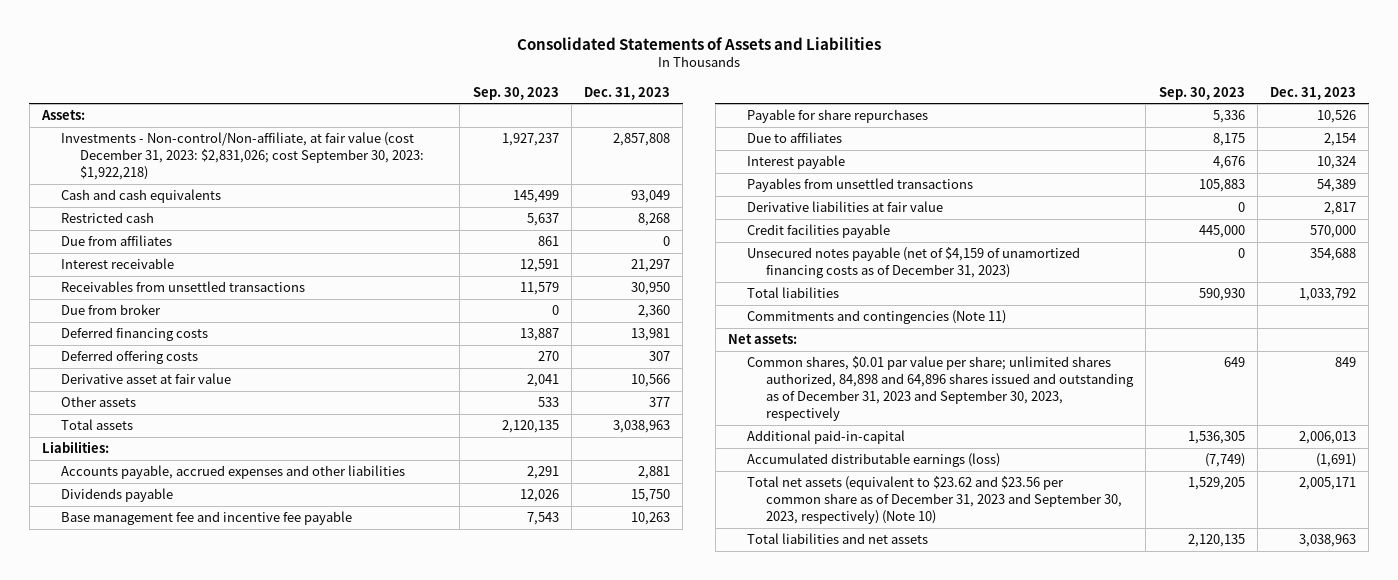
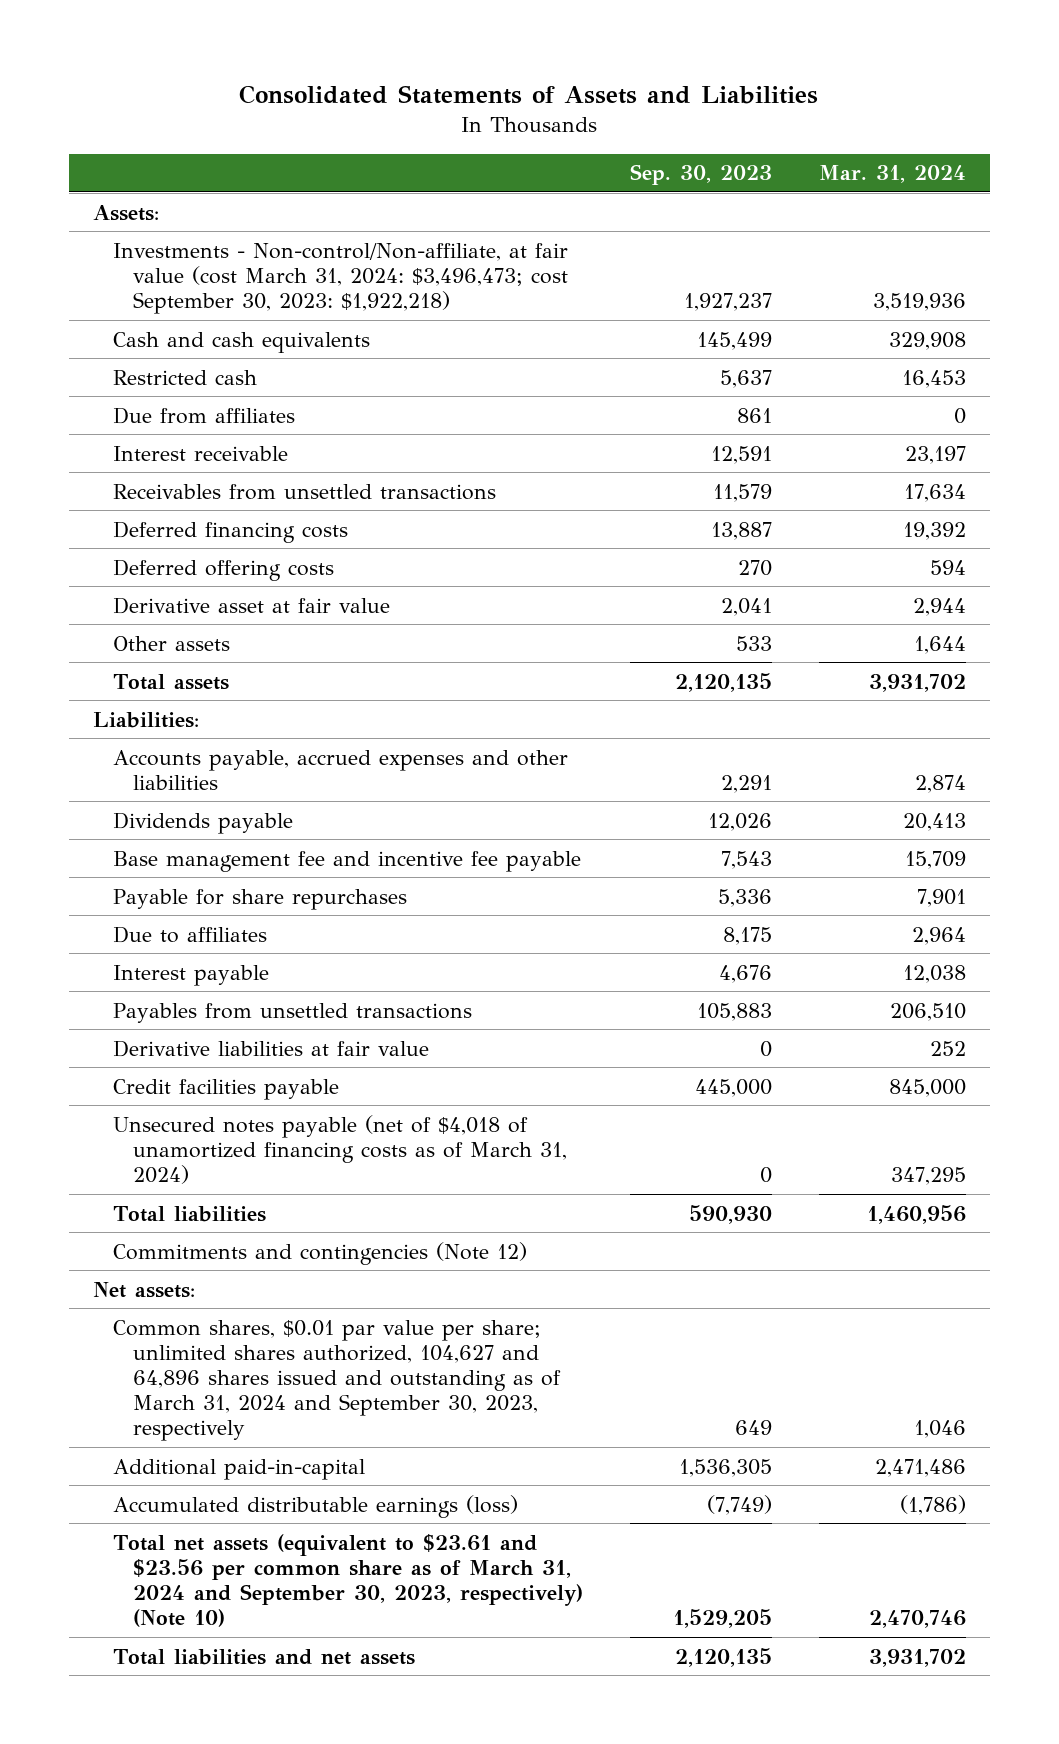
- | Sep. 30, 2023 | Dec. 31, 2023
+ | Sep. 30, 2023 | Mar. 31, 2024
- Investments - Non-control/Non-affiliate, at fair value (cost December 31, 2023: $2,831,026; cost September 30, 2023: $1,922,218) | 1,927,237 | 2,857,808
+ Investments - Non-control/Non-affiliate, at fair value (cost March 31, 2024: $3,496,473; cost September 30, 2023: $1,922,218) | 1,927,237 | 3,519,936
- Due from broker | 0 | 2,360
- Unsecured notes payable (net of $4,159 of unamortized financing costs as of December 31, 2023) | 0 | 354,688
+ Unsecured notes payable (net of $4,018 of unamortized financing costs as of March 31, 2024) | 0 | 347,295
- Commitments and contingencies (Note 11)
+ Commitments and contingencies (Note 12)
- Common shares, $0.01 par value per share; unlimited shares authorized, 84,898 and 64,896 shares issued and outstanding as of December 31, 2023 and September 30, 2023, respectively | 649 | 849
+ Common shares, $0.01 par value per share; unlimited shares authorized, 104,627 and 64,896 shares issued and outstanding as of March 31, 2024 and September 30, 2023, respectively | 649 | 1,046
- Total net assets (equivalent to $23.62 and $23.56 per common share as of December 31, 2023 and September 30, 2023, respectively) (Note 10) | 1,529,205 | 2,005,171
+ Total net assets (equivalent to $23.61 and $23.56 per common share as of March 31, 2024 and September 30, 2023, respectively) (Note 10) | 1,529,205 | 2,470,746

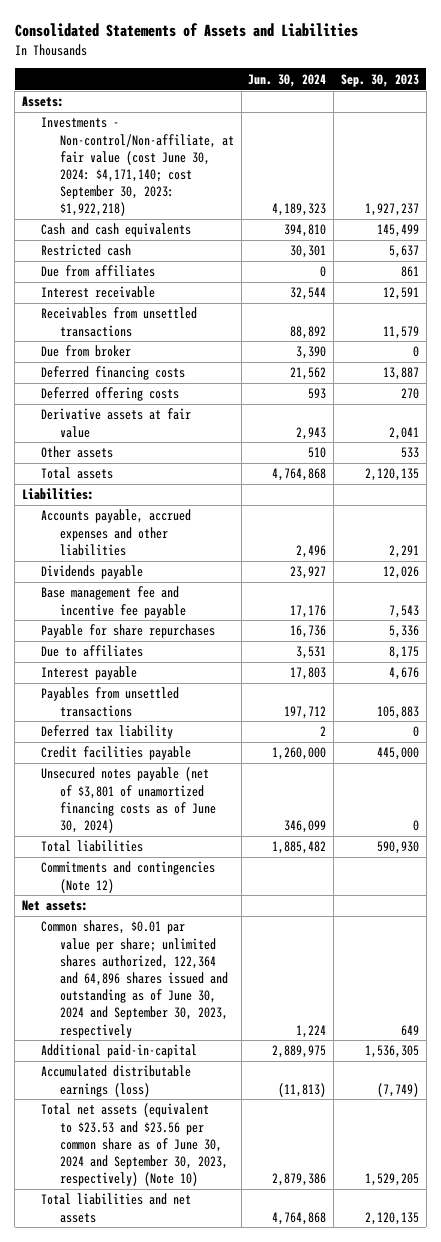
- | Sep. 30, 2023 | Mar. 31, 2024
+ | Jun. 30, 2024 | Sep. 30, 2023
- Investments - Non-control/Non-affiliate, at fair value (cost March 31, 2024: $3,496,473; cost September 30, 2023: $1,922,218) | 1,927,237 | 3,519,936
+ Investments - Non-control/Non-affiliate, at fair value (cost June 30, 2024: $4,171,140; cost September 30, 2023: $1,922,218) | 4,189,323 | 1,927,237
+ Due from broker | 3,390 | 0
- Derivative asset at fair value | 2,041 | 2,944
+ Derivative assets at fair value | 2,943 | 2,041
- Derivative liabilities at fair value | 0 | 252
+ Deferred tax liability | 2 | 0
- Unsecured notes payable (net of $4,018 of unamortized financing costs as of March 31, 2024) | 0 | 347,295
+ Unsecured notes payable (net of $3,801 of unamortized financing costs as of June 30, 2024) | 346,099 | 0
- Common shares, $0.01 par value per share; unlimited shares authorized, 104,627 and 64,896 shares issued and outstanding as of March 31, 2024 and September 30, 2023, respectively | 649 | 1,046
+ Common shares, $0.01 par value per share; unlimited shares authorized, 122,364 and 64,896 shares issued and outstanding as of June 30, 2024 and September 30, 2023, respectively | 1,224 | 649
- Total net assets (equivalent to $23.61 and $23.56 per common share as of March 31, 2024 and September 30, 2023, respectively) (Note 10) | 1,529,205 | 2,470,746
+ Total net assets (equivalent to $23.53 and $23.56 per common share as of June 30, 2024 and September 30, 2023, respectively) (Note 10) | 2,879,386 | 1,529,205

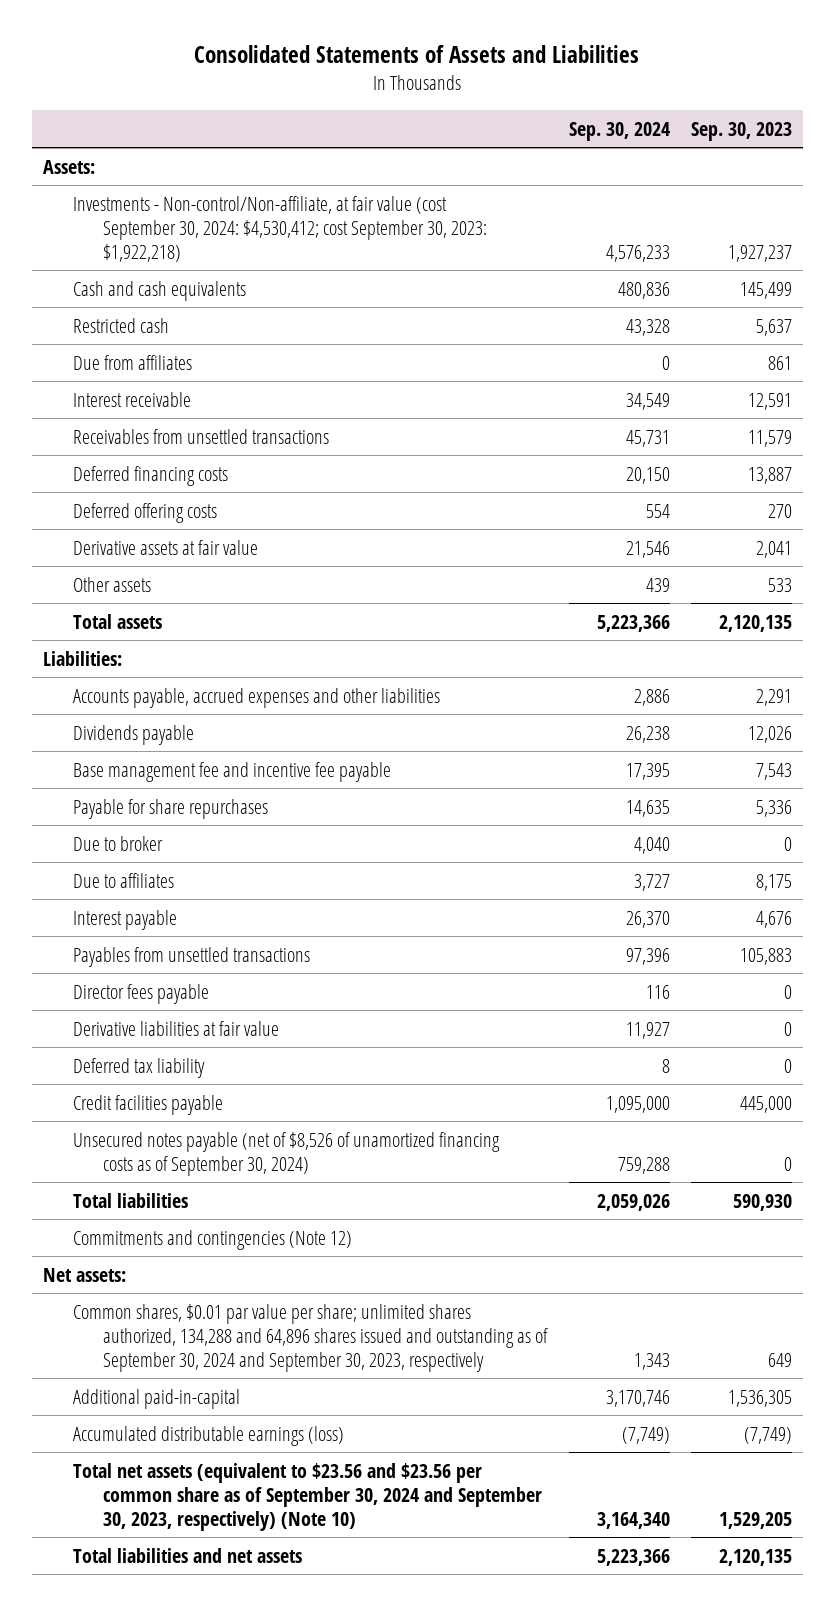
- | Jun. 30, 2024 | Sep. 30, 2023
+ | Sep. 30, 2024 | Sep. 30, 2023
- Investments - Non-control/Non-affiliate, at fair value (cost June 30, 2024: $4,171,140; cost September 30, 2023: $1,922,218) | 4,189,323 | 1,927,237
+ Investments - Non-control/Non-affiliate, at fair value (cost September 30, 2024: $4,530,412; cost September 30, 2023: $1,922,218) | 4,576,233 | 1,927,237
- Due from broker | 3,390 | 0
+ Due to broker | 4,040 | 0
+ Director fees payable | 116 | 0
+ Derivative liabilities at fair value | 11,927 | 0
- Unsecured notes payable (net of $3,801 of unamortized financing costs as of June 30, 2024) | 346,099 | 0
+ Unsecured notes payable (net of $8,526 of unamortized financing costs as of September 30, 2024) | 759,288 | 0
- Common shares, $0.01 par value per share; unlimited shares authorized, 122,364 and 64,896 shares issued and outstanding as of June 30, 2024 and September 30, 2023, respectively | 1,224 | 649
+ Common shares, $0.01 par value per share; unlimited shares authorized, 134,288 and 64,896 shares issued and outstanding as of September 30, 2024 and September 30, 2023, respectively | 1,343 | 649
- Total net assets (equivalent to $23.53 and $23.56 per common share as of June 30, 2024 and September 30, 2023, respectively) (Note 10) | 2,879,386 | 1,529,205
+ Total net assets (equivalent to $23.56 and $23.56 per common share as of September 30, 2024 and September 30, 2023, respectively) (Note 10) | 3,164,340 | 1,529,205

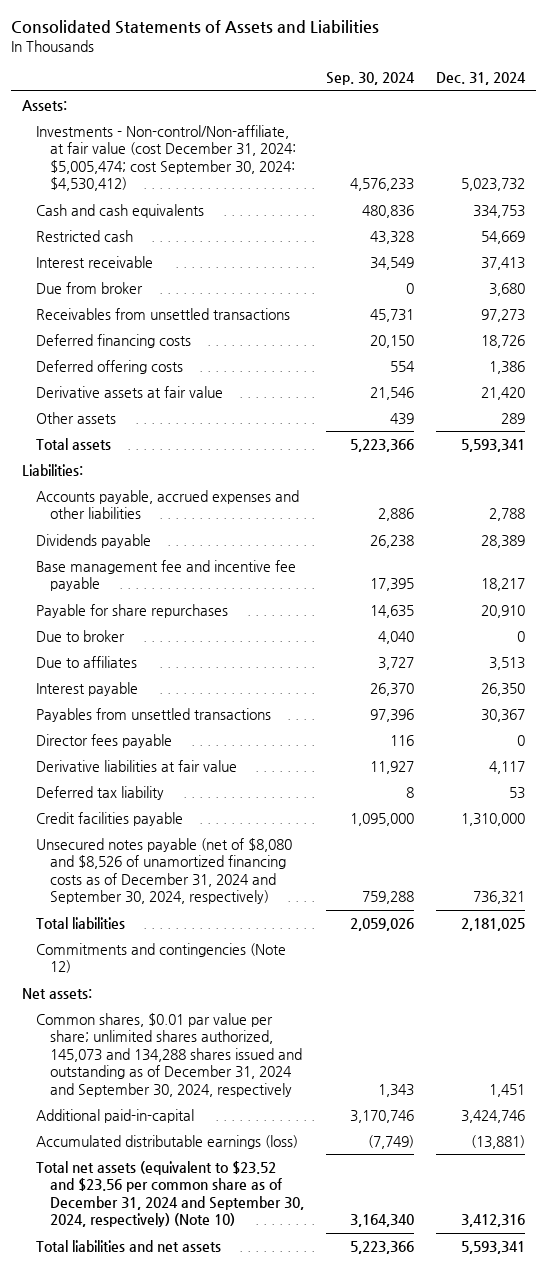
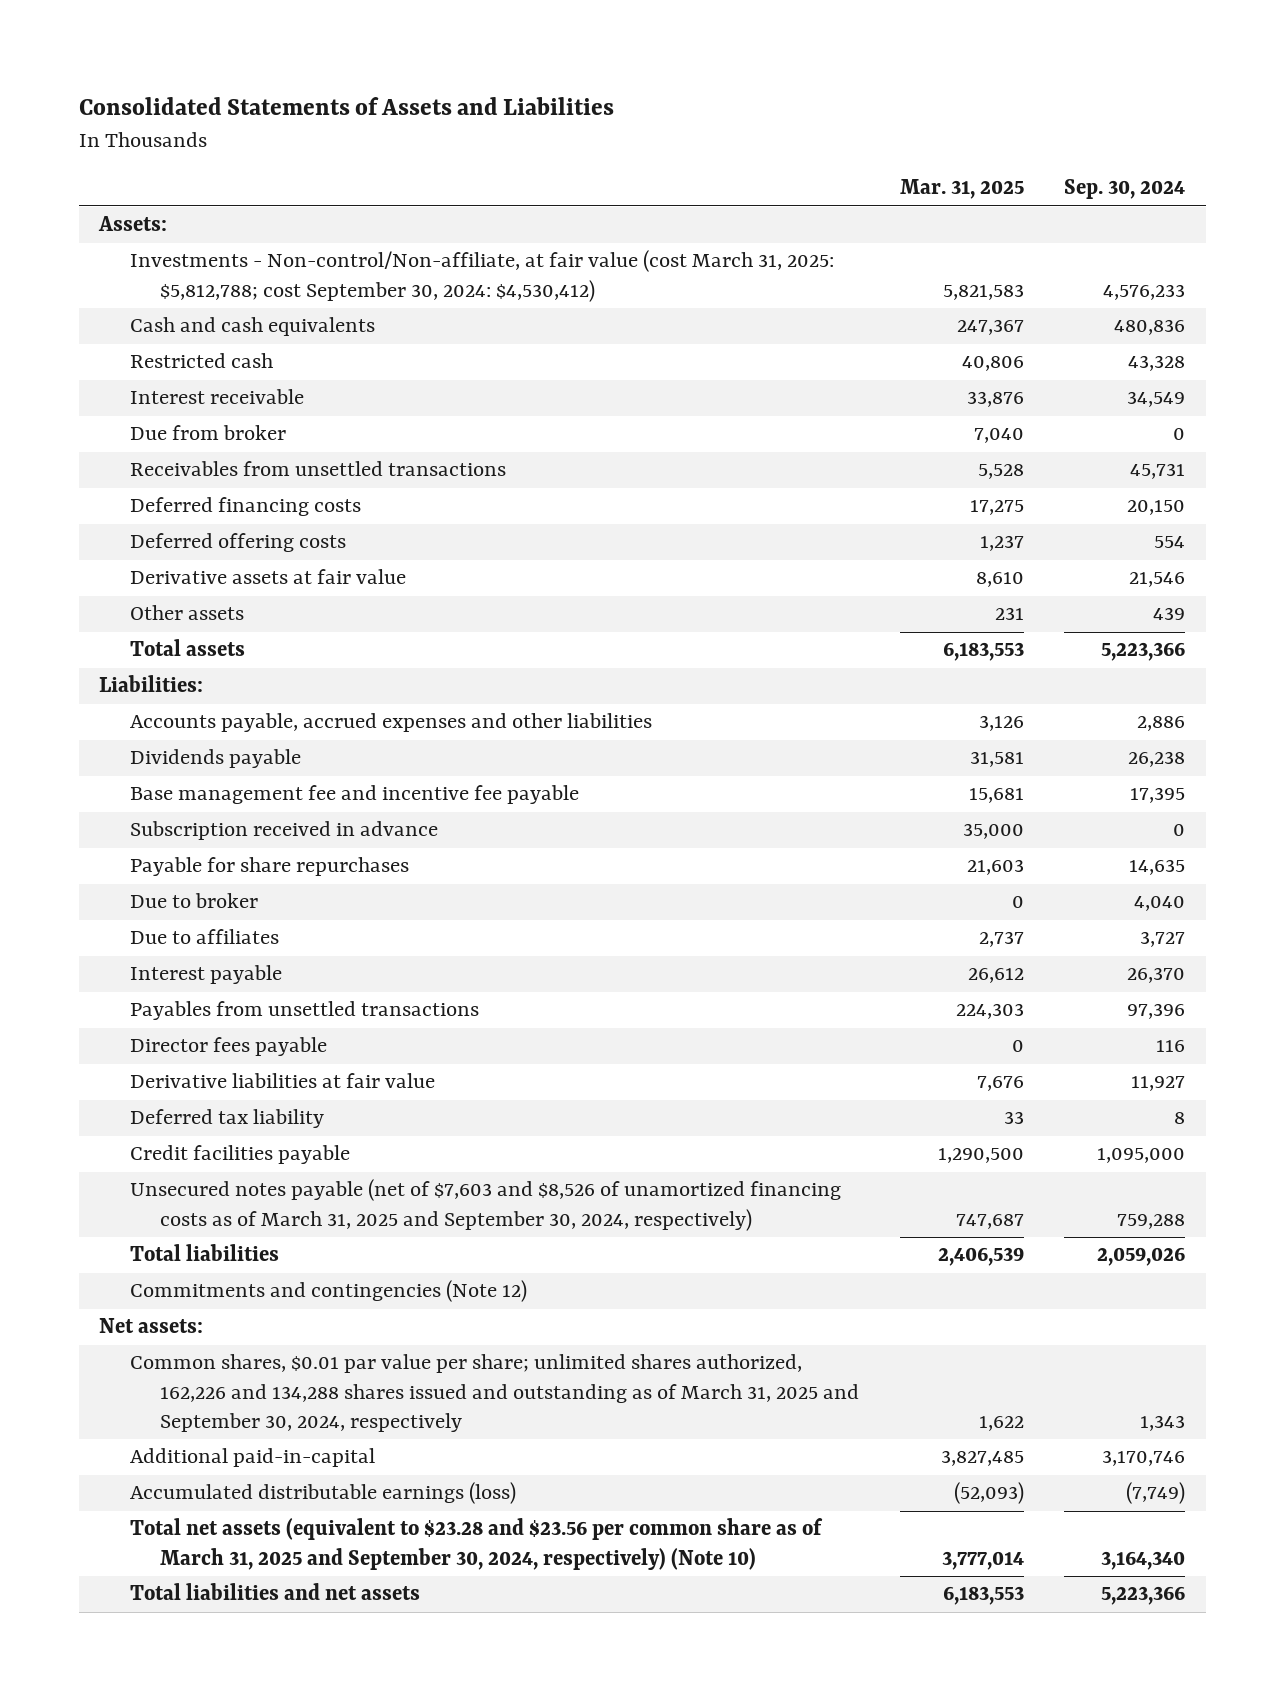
- | Sep. 30, 2024 | Dec. 31, 2024
+ | Mar. 31, 2025 | Sep. 30, 2024
- Investments - Non-control/Non-affiliate, at fair value (cost December 31, 2024: $5,005,474; cost September 30, 2024: $4,530,412) | 4,576,233 | 5,023,732
+ Investments - Non-control/Non-affiliate, at fair value (cost March 31, 2025: $5,812,788; cost September 30, 2024: $4,530,412) | 5,821,583 | 4,576,233
+ Subscription received in advance | 35,000 | 0
- Unsecured notes payable (net of $8,080 and $8,526 of unamortized financing costs as of December 31, 2024 and September 30, 2024, respectively) | 759,288 | 736,321
+ Unsecured notes payable (net of $7,603 and $8,526 of unamortized financing costs as of March 31, 2025 and September 30, 2024, respectively) | 747,687 | 759,288
- Common shares, $0.01 par value per share; unlimited shares authorized, 145,073 and 134,288 shares issued and outstanding as of December 31, 2024 and September 30, 2024, respectively | 1,343 | 1,451
+ Common shares, $0.01 par value per share; unlimited shares authorized, 162,226 and 134,288 shares issued and outstanding as of March 31, 2025 and September 30, 2024, respectively | 1,622 | 1,343
- Total net assets (equivalent to $23.52 and $23.56 per common share as of December 31, 2024 and September 30, 2024, respectively) (Note 10) | 3,164,340 | 3,412,316
+ Total net assets (equivalent to $23.28 and $23.56 per common share as of March 31, 2025 and September 30, 2024, respectively) (Note 10) | 3,777,014 | 3,164,340

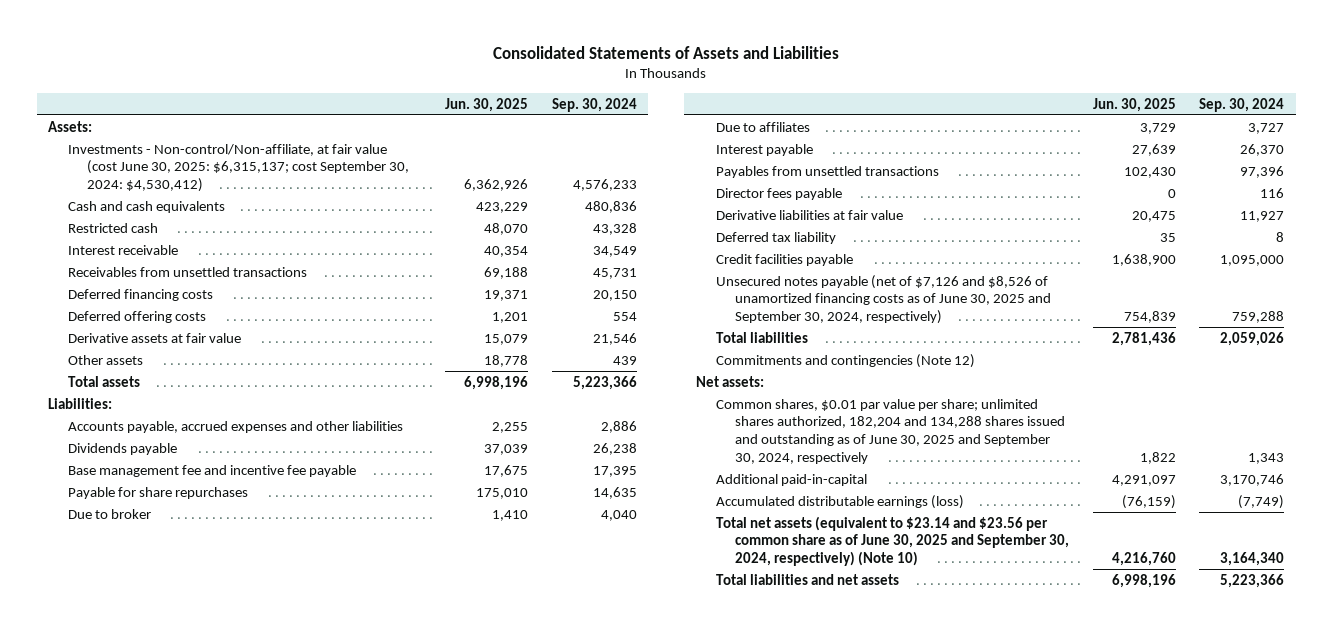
- | Mar. 31, 2025 | Sep. 30, 2024
+ | Jun. 30, 2025 | Sep. 30, 2024
- Investments - Non-control/Non-affiliate, at fair value (cost March 31, 2025: $5,812,788; cost September 30, 2024: $4,530,412) | 5,821,583 | 4,576,233
+ Investments - Non-control/Non-affiliate, at fair value (cost June 30, 2025: $6,315,137; cost September 30, 2024: $4,530,412) | 6,362,926 | 4,576,233
- Due from broker | 7,040 | 0
- Subscription received in advance | 35,000 | 0
- Unsecured notes payable (net of $7,603 and $8,526 of unamortized financing costs as of March 31, 2025 and September 30, 2024, respectively) | 747,687 | 759,288
+ Unsecured notes payable (net of $7,126 and $8,526 of unamortized financing costs as of June 30, 2025 and September 30, 2024, respectively) | 754,839 | 759,288
- Common shares, $0.01 par value per share; unlimited shares authorized, 162,226 and 134,288 shares issued and outstanding as of March 31, 2025 and September 30, 2024, respectively | 1,622 | 1,343
+ Common shares, $0.01 par value per share; unlimited shares authorized, 182,204 and 134,288 shares issued and outstanding as of June 30, 2025 and September 30, 2024, respectively | 1,822 | 1,343
- Total net assets (equivalent to $23.28 and $23.56 per common share as of March 31, 2025 and September 30, 2024, respectively) (Note 10) | 3,777,014 | 3,164,340
+ Total net assets (equivalent to $23.14 and $23.56 per common share as of June 30, 2025 and September 30, 2024, respectively) (Note 10) | 4,216,760 | 3,164,340

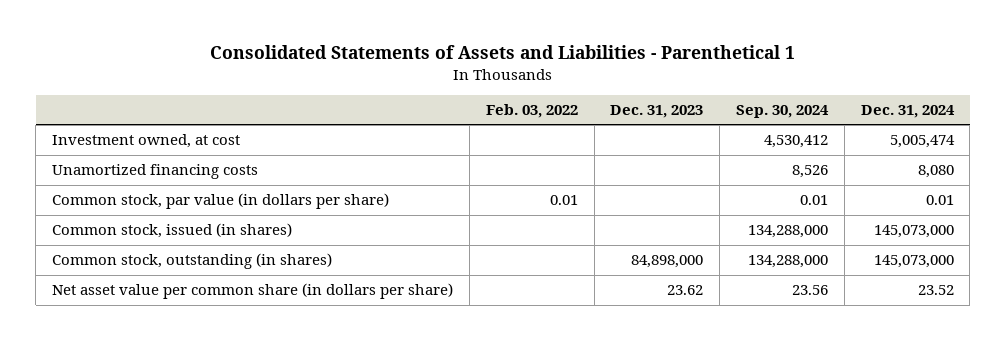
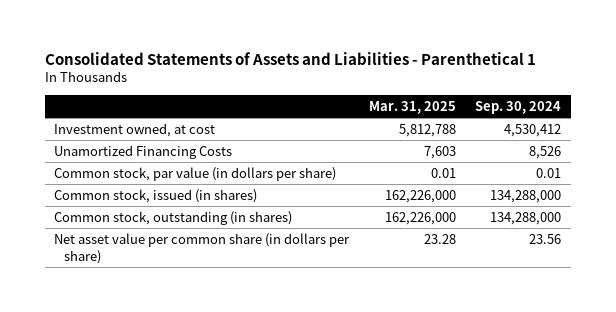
- | Feb. 03, 2022 | Dec. 31, 2023 | Sep. 30, 2024 | Dec. 31, 2024
+ | Mar. 31, 2025 | Sep. 30, 2024
- Unamortized financing costs | | | 8,526 | 8,080
+ Unamortized Financing Costs | 7,603 | 8,526

